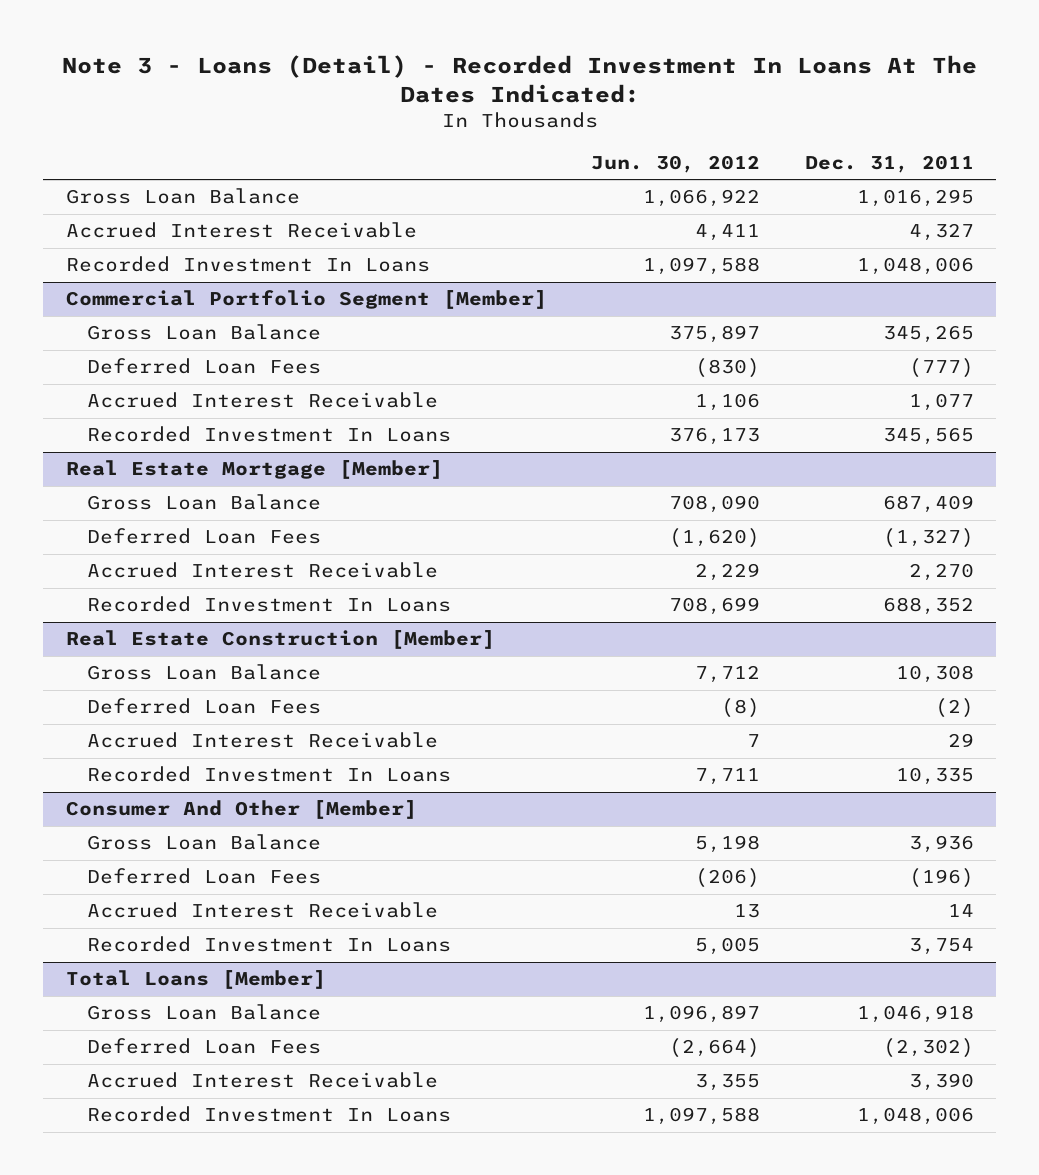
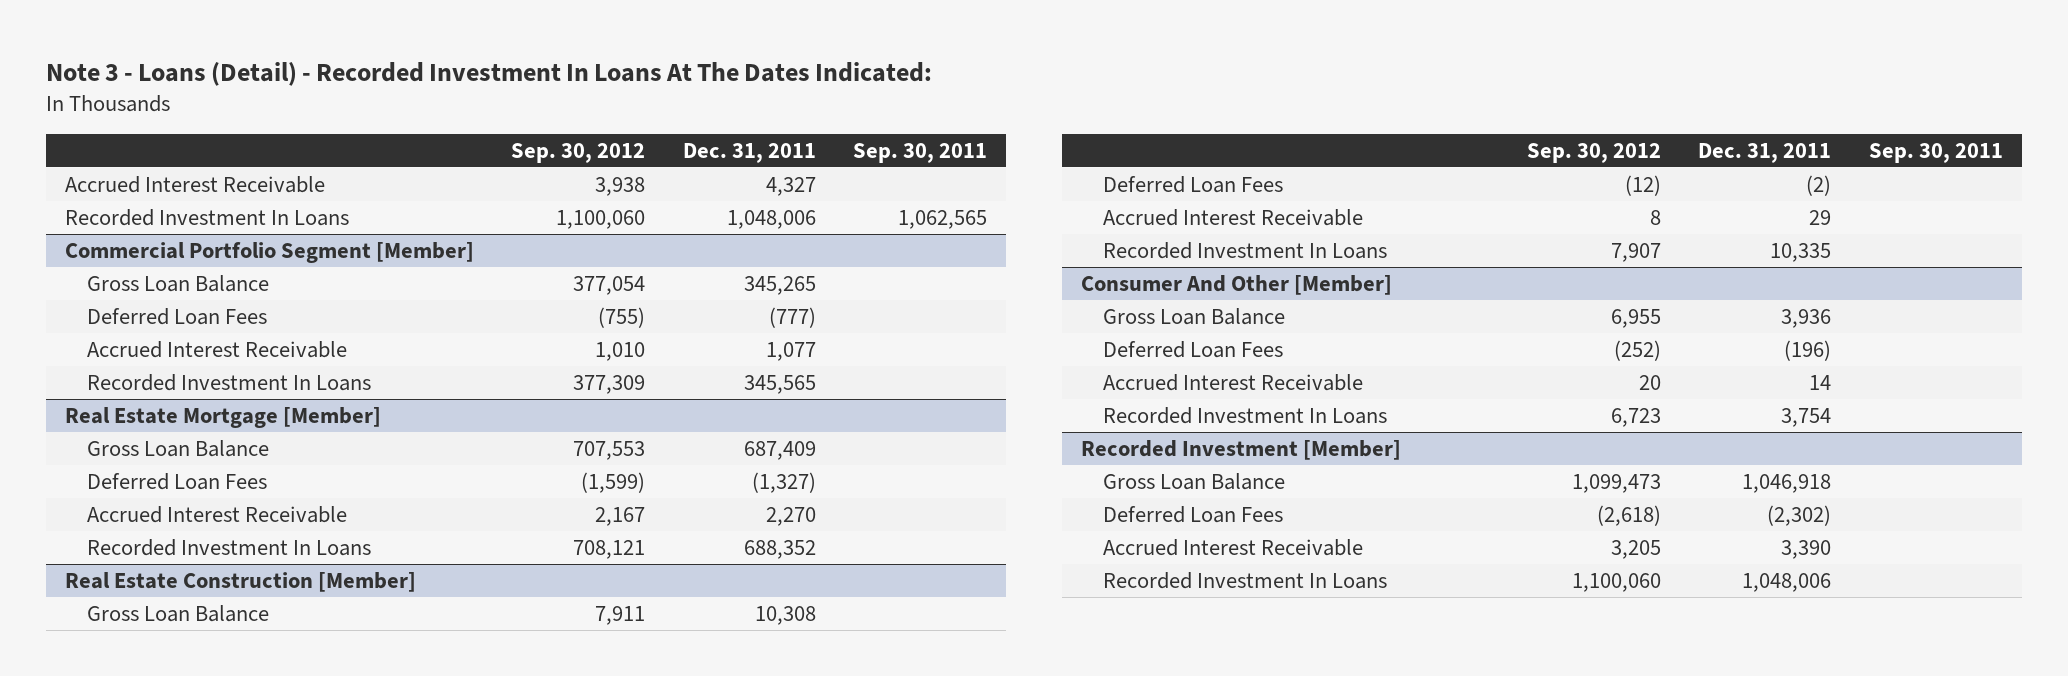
- | Jun. 30, 2012 | Dec. 31, 2011
+ | Sep. 30, 2012 | Dec. 31, 2011 | Sep. 30, 2011
- Gross Loan Balance | 1,066,922 | 1,016,295
- Total Loans [Member]
+ Recorded Investment [Member]

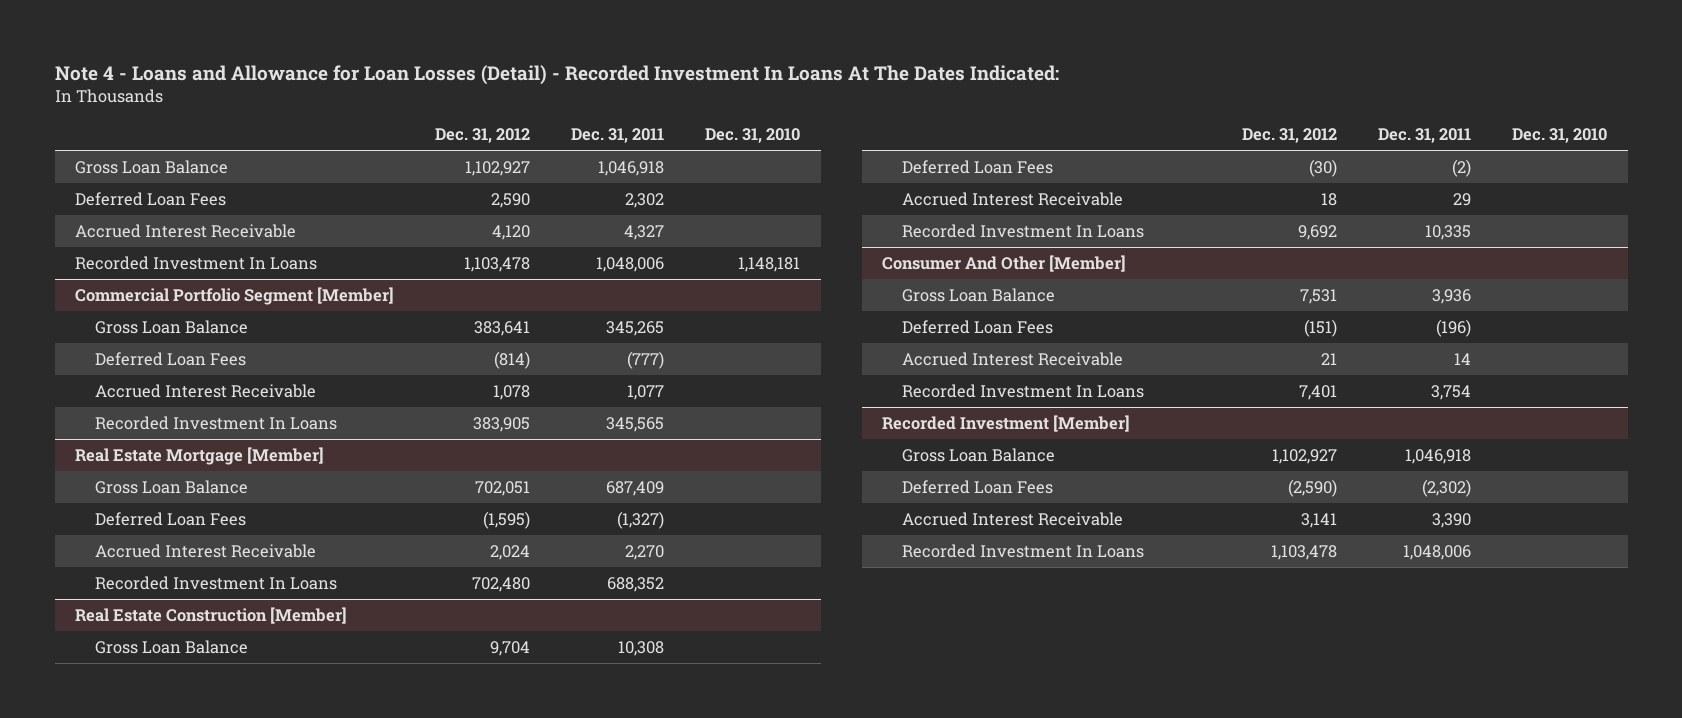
- Note 3 - Loans (Detail) - Recorded Investment In Loans At The Dates Indicated:
+ Note 4 - Loans and Allowance for Loan Losses (Detail) - Recorded Investment In Loans At The Dates Indicated:
- | Sep. 30, 2012 | Dec. 31, 2011 | Sep. 30, 2011
+ | Dec. 31, 2012 | Dec. 31, 2011 | Dec. 31, 2010
+ Gross Loan Balance | 1,102,927 | 1,046,918 |
+ Deferred Loan Fees | 2,590 | 2,302 |

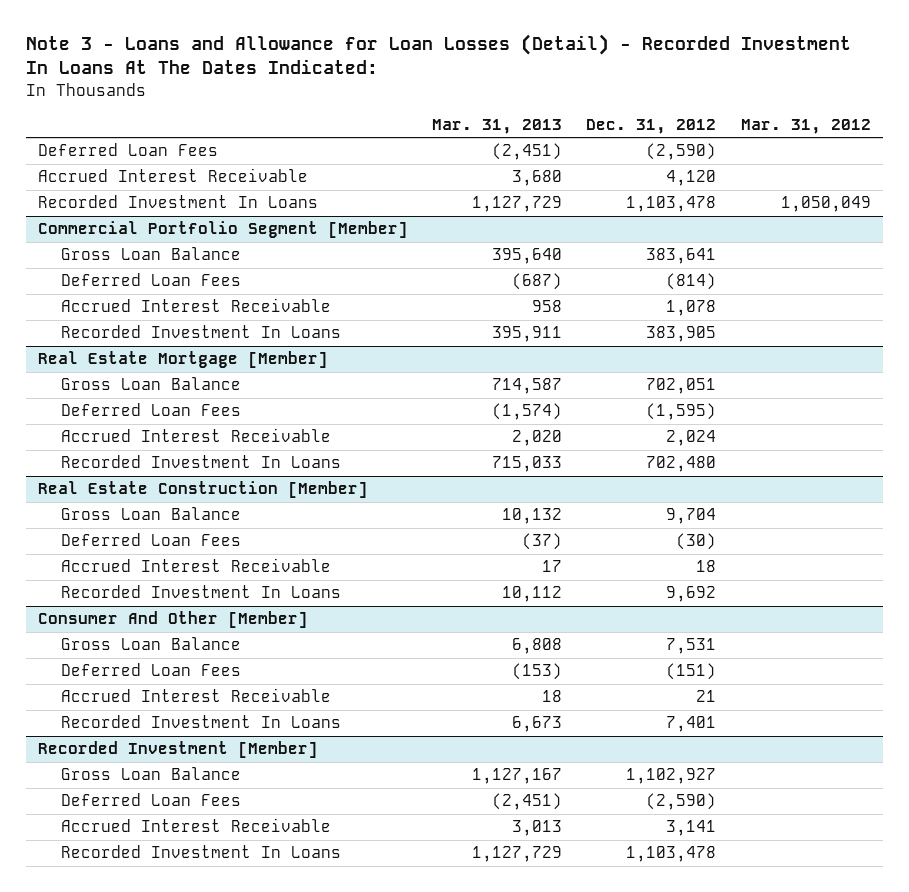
- Note 4 - Loans and Allowance for Loan Losses (Detail) - Recorded Investment In Loans At The Dates Indicated:
+ Note 3 - Loans and Allowance for Loan Losses (Detail) - Recorded Investment In Loans At The Dates Indicated:
- | Dec. 31, 2012 | Dec. 31, 2011 | Dec. 31, 2010
+ | Mar. 31, 2013 | Dec. 31, 2012 | Mar. 31, 2012
- Gross Loan Balance | 1,102,927 | 1,046,918 |
- Deferred Loan Fees | 2,590 | 2,302 |
+ Deferred Loan Fees | (2,451) | (2,590) |

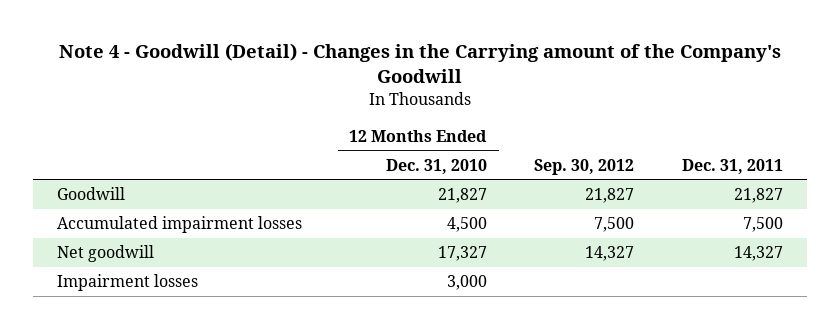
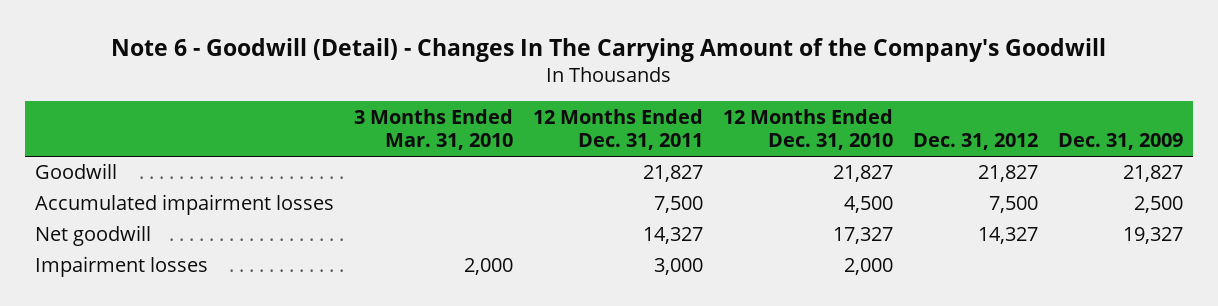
- Note 4 - Goodwill (Detail) - Changes in the Carrying amount of the Company's Goodwill
+ Note 6 - Goodwill (Detail) - Changes In The Carrying Amount of the Company's Goodwill
- | 12 Months Ended Dec. 31, 2010 | Sep. 30, 2012 | Dec. 31, 2011
+ | 3 Months Ended Mar. 31, 2010 | 12 Months Ended Dec. 31, 2011 | 12 Months Ended Dec. 31, 2010 | Dec. 31, 2012 | Dec. 31, 2009
- Impairment losses | 3,000 | |
+ Impairment losses | 2,000 | 3,000 | 2,000 | |

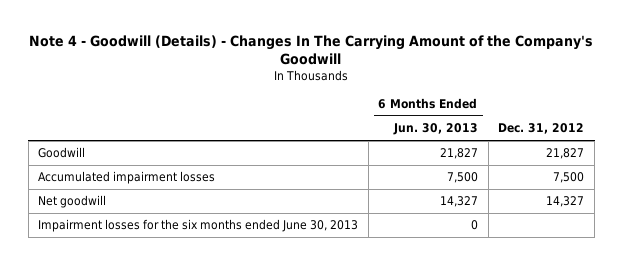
- Note 6 - Goodwill (Detail) - Changes In The Carrying Amount of the Company's Goodwill
+ Note 4 - Goodwill (Details) - Changes In The Carrying Amount of the Company's Goodwill
- | 3 Months Ended Mar. 31, 2010 | 12 Months Ended Dec. 31, 2011 | 12 Months Ended Dec. 31, 2010 | Dec. 31, 2012 | Dec. 31, 2009
+ | 6 Months Ended Jun. 30, 2013 | Dec. 31, 2012
- Impairment losses | 2,000 | 3,000 | 2,000 | |
+ Impairment losses for the six months ended June 30, 2013 | 0 |

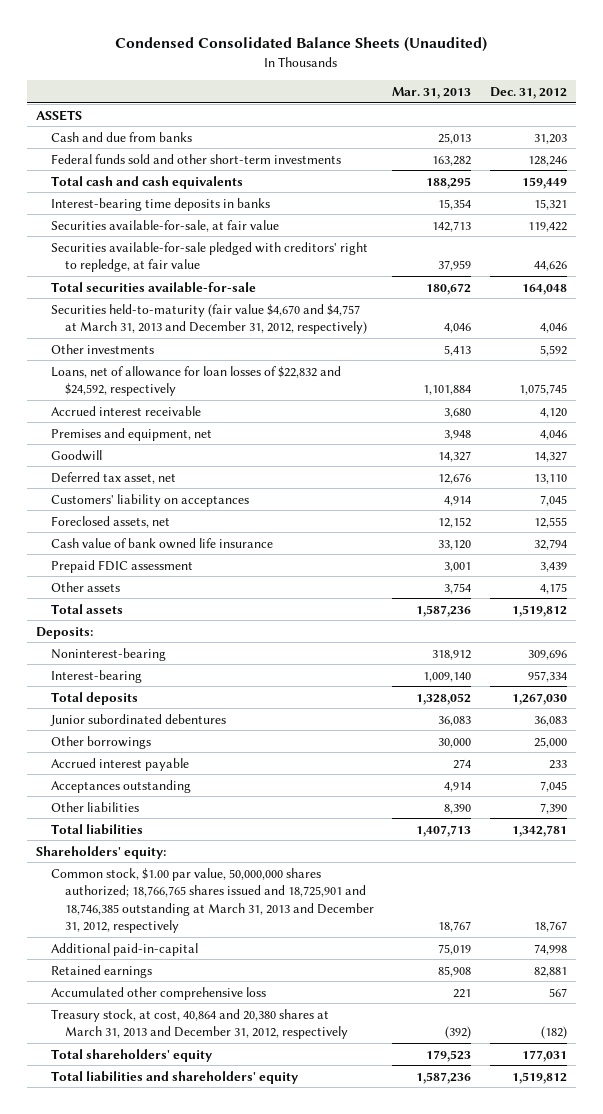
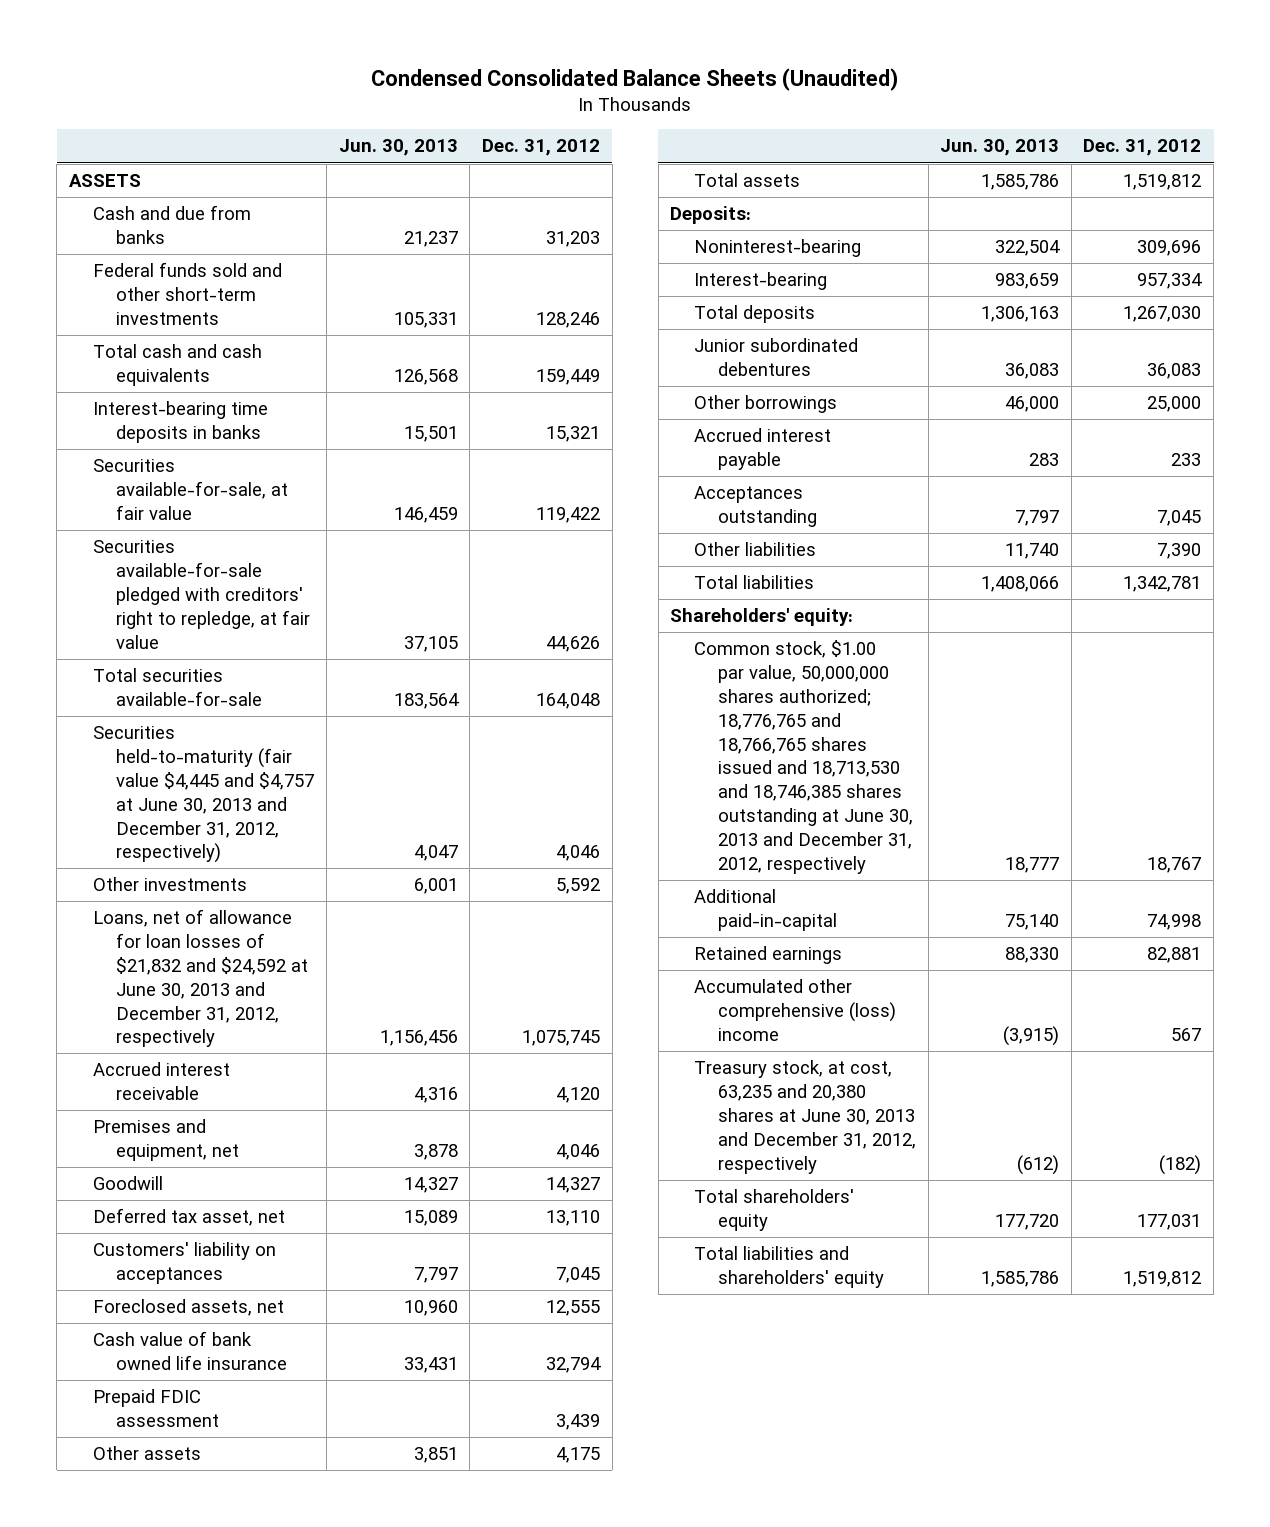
- | Mar. 31, 2013 | Dec. 31, 2012
+ | Jun. 30, 2013 | Dec. 31, 2012
- Securities held-to-maturity (fair value $4,670 and $4,757 at March 31, 2013 and December 31, 2012, respectively) | 4,046 | 4,046
+ Securities held-to-maturity (fair value $4,445 and $4,757 at June 30, 2013 and December 31, 2012, respectively) | 4,047 | 4,046
- Loans, net of allowance for loan losses of $22,832 and $24,592, respectively | 1,101,884 | 1,075,745
+ Loans, net of allowance for loan losses of $21,832 and $24,592 at June 30, 2013 and December 31, 2012, respectively | 1,156,456 | 1,075,745
- Common stock, $1.00 par value, 50,000,000 shares authorized; 18,766,765 shares issued and 18,725,901 and 18,746,385 outstanding at March 31, 2013 and December 31, 2012, respectively | 18,767 | 18,767
+ Common stock, $1.00 par value, 50,000,000 shares authorized; 18,776,765 and 18,766,765 shares issued and 18,713,530 and 18,746,385 shares outstanding at June 30, 2013 and December 31, 2012, respectively | 18,777 | 18,767
- Accumulated other comprehensive loss | 221 | 567
- Treasury stock, at cost, 40,864 and 20,380 shares at March 31, 2013 and December 31, 2012, respectively | (392) | (182)
+ Accumulated other comprehensive (loss) income | (3,915) | 567
+ Treasury stock, at cost, 63,235 and 20,380 shares at June 30, 2013 and December 31, 2012, respectively | (612) | (182)

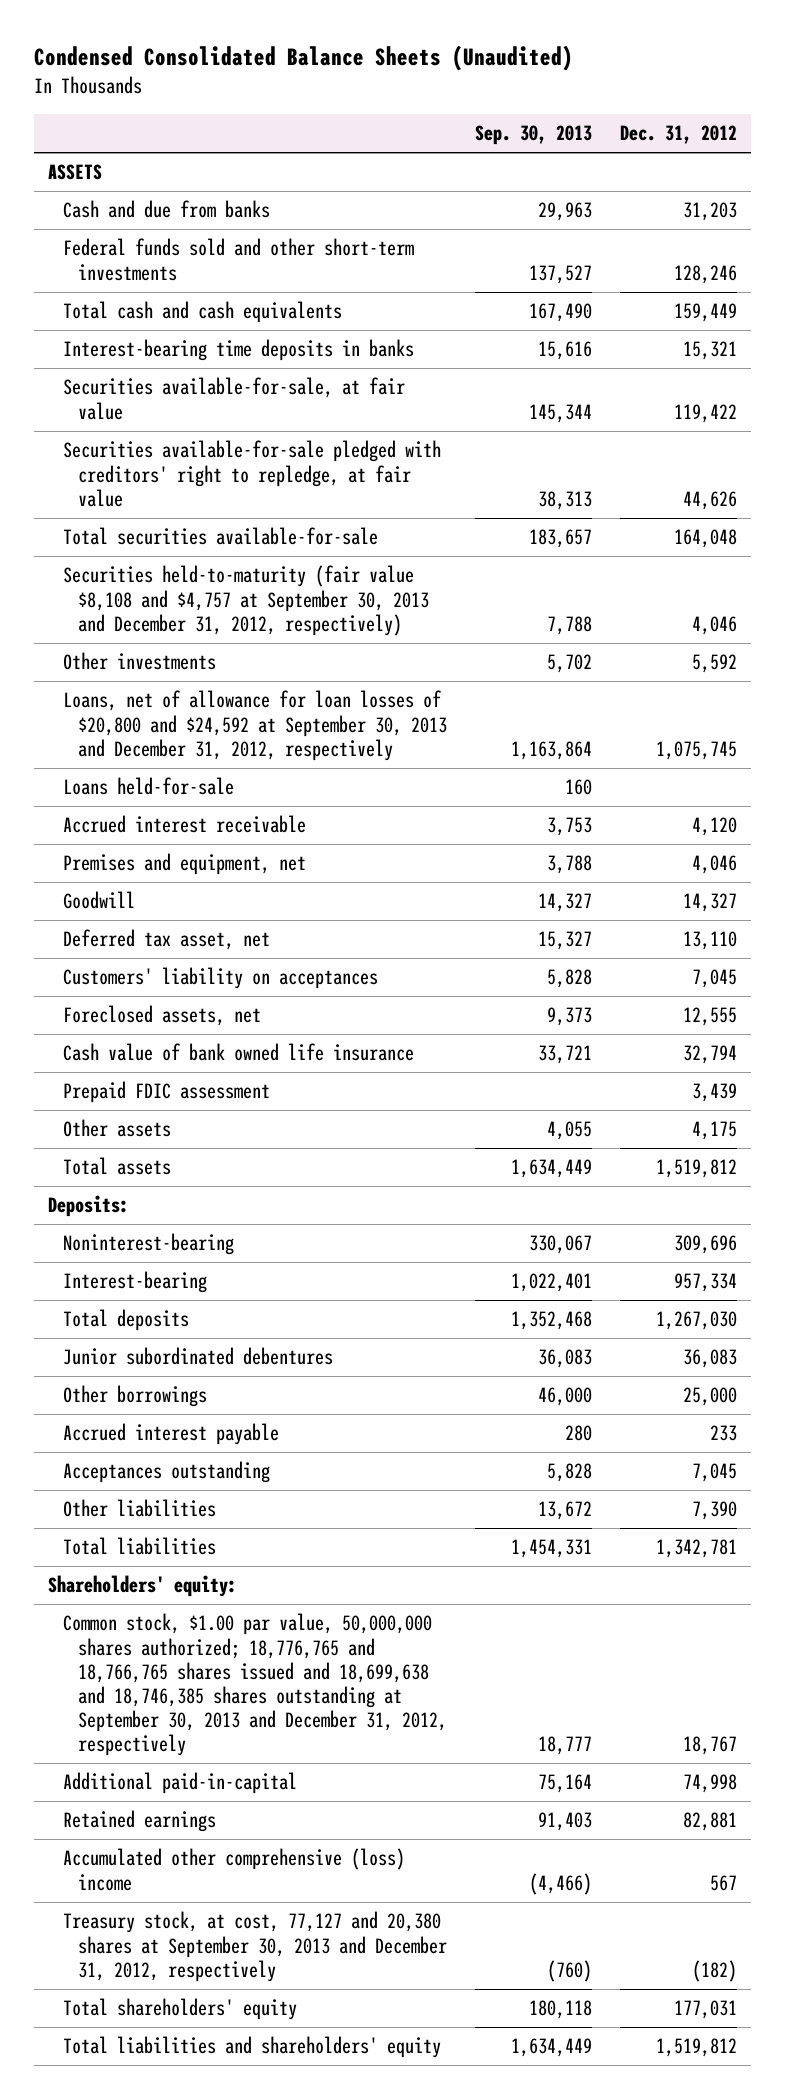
- | Jun. 30, 2013 | Dec. 31, 2012
+ | Sep. 30, 2013 | Dec. 31, 2012
- Securities held-to-maturity (fair value $4,445 and $4,757 at June 30, 2013 and December 31, 2012, respectively) | 4,047 | 4,046
+ Securities held-to-maturity (fair value $8,108 and $4,757 at September 30, 2013 and December 31, 2012, respectively) | 7,788 | 4,046
- Loans, net of allowance for loan losses of $21,832 and $24,592 at June 30, 2013 and December 31, 2012, respectively | 1,156,456 | 1,075,745
+ Loans, net of allowance for loan losses of $20,800 and $24,592 at September 30, 2013 and December 31, 2012, respectively | 1,163,864 | 1,075,745
+ Loans held-for-sale | 160 |
- Common stock, $1.00 par value, 50,000,000 shares authorized; 18,776,765 and 18,766,765 shares issued and 18,713,530 and 18,746,385 shares outstanding at June 30, 2013 and December 31, 2012, respectively | 18,777 | 18,767
+ Common stock, $1.00 par value, 50,000,000 shares authorized; 18,776,765 and 18,766,765 shares issued and 18,699,638 and 18,746,385 shares outstanding at September 30, 2013 and December 31, 2012, respectively | 18,777 | 18,767
- Treasury stock, at cost, 63,235 and 20,380 shares at June 30, 2013 and December 31, 2012, respectively | (612) | (182)
+ Treasury stock, at cost, 77,127 and 20,380 shares at September 30, 2013 and December 31, 2012, respectively | (760) | (182)

